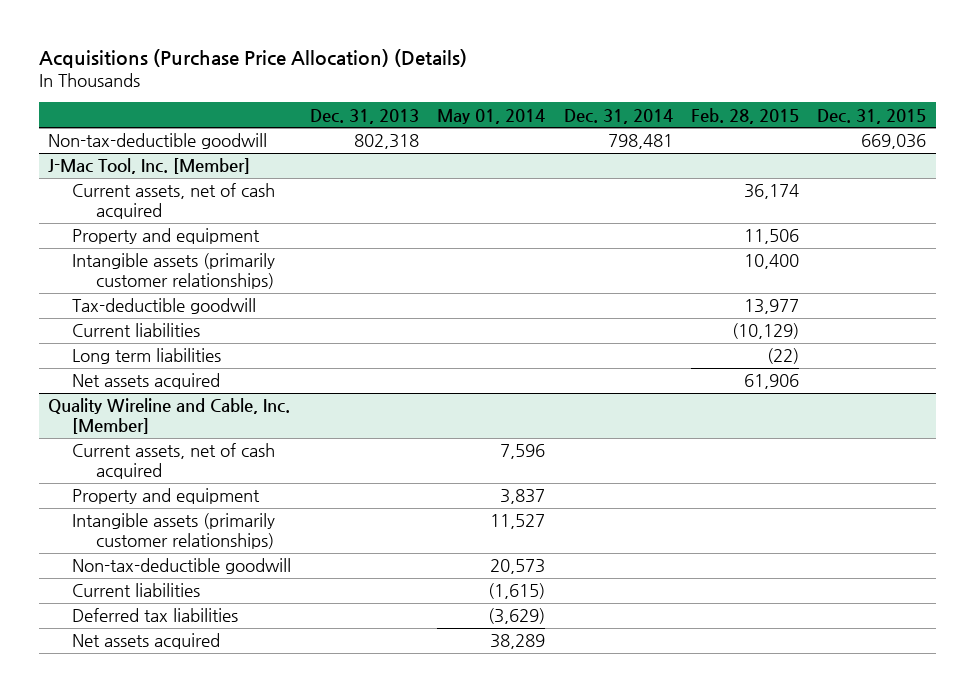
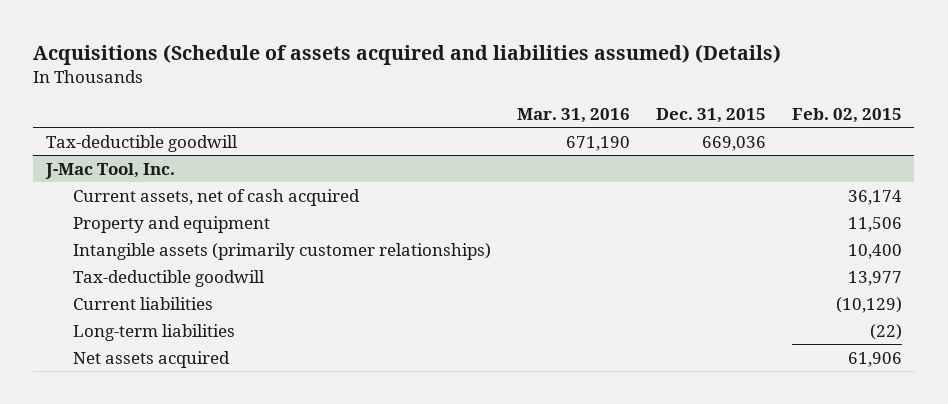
- Acquisitions (Purchase Price Allocation) (Details)
+ Acquisitions (Schedule of assets acquired and liabilities assumed) (Details)
- | Dec. 31, 2013 | May 01, 2014 | Dec. 31, 2014 | Feb. 28, 2015 | Dec. 31, 2015
+ | Mar. 31, 2016 | Dec. 31, 2015 | Feb. 02, 2015
- Non-tax-deductible goodwill | 802,318 | | 798,481 | | 669,036
- J-Mac Tool, Inc. [Member]
+ Tax-deductible goodwill | 671,190 | 669,036 |
+ J-Mac Tool, Inc.
- Long term liabilities | | | | (22) |
+ Long-term liabilities | | | (22)
- Quality Wireline and Cable, Inc. [Member]
- Current assets, net of cash acquired | | 7,596 | | |
- Property and equipment | | 3,837 | | |
- Intangible assets (primarily customer relationships) | | 11,527 | | |
- Non-tax-deductible goodwill | | 20,573 | | |
- Current liabilities | | (1,615) | | |
- Deferred tax liabilities | | (3,629) | | |
- Net assets acquired | | 38,289 | | |

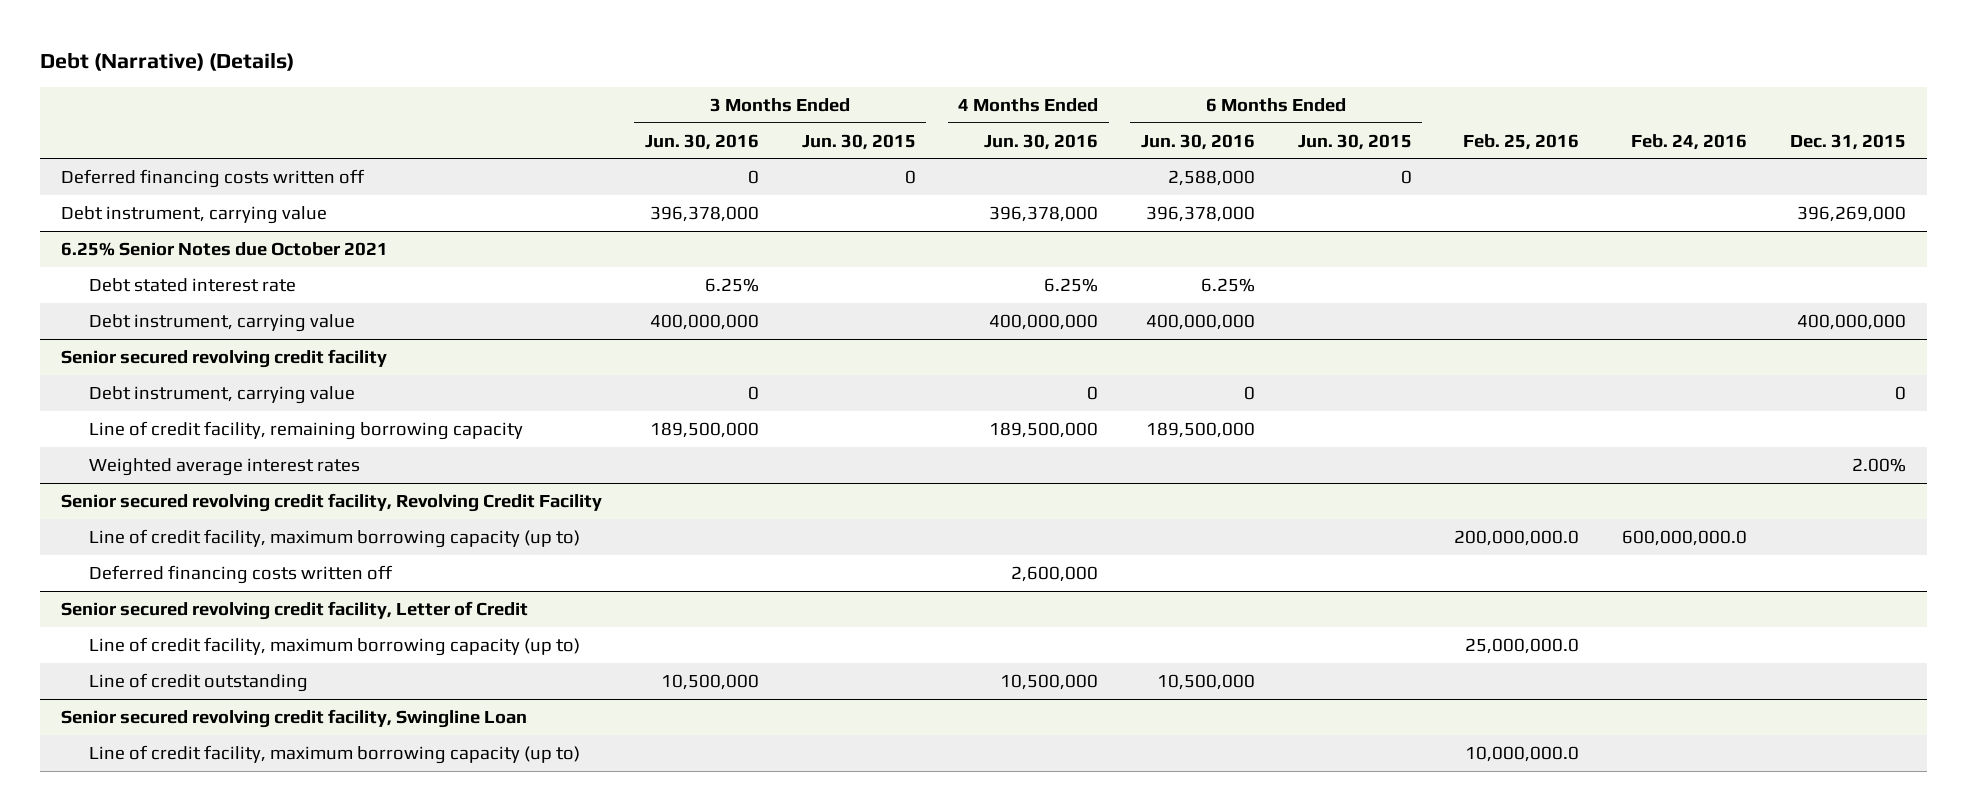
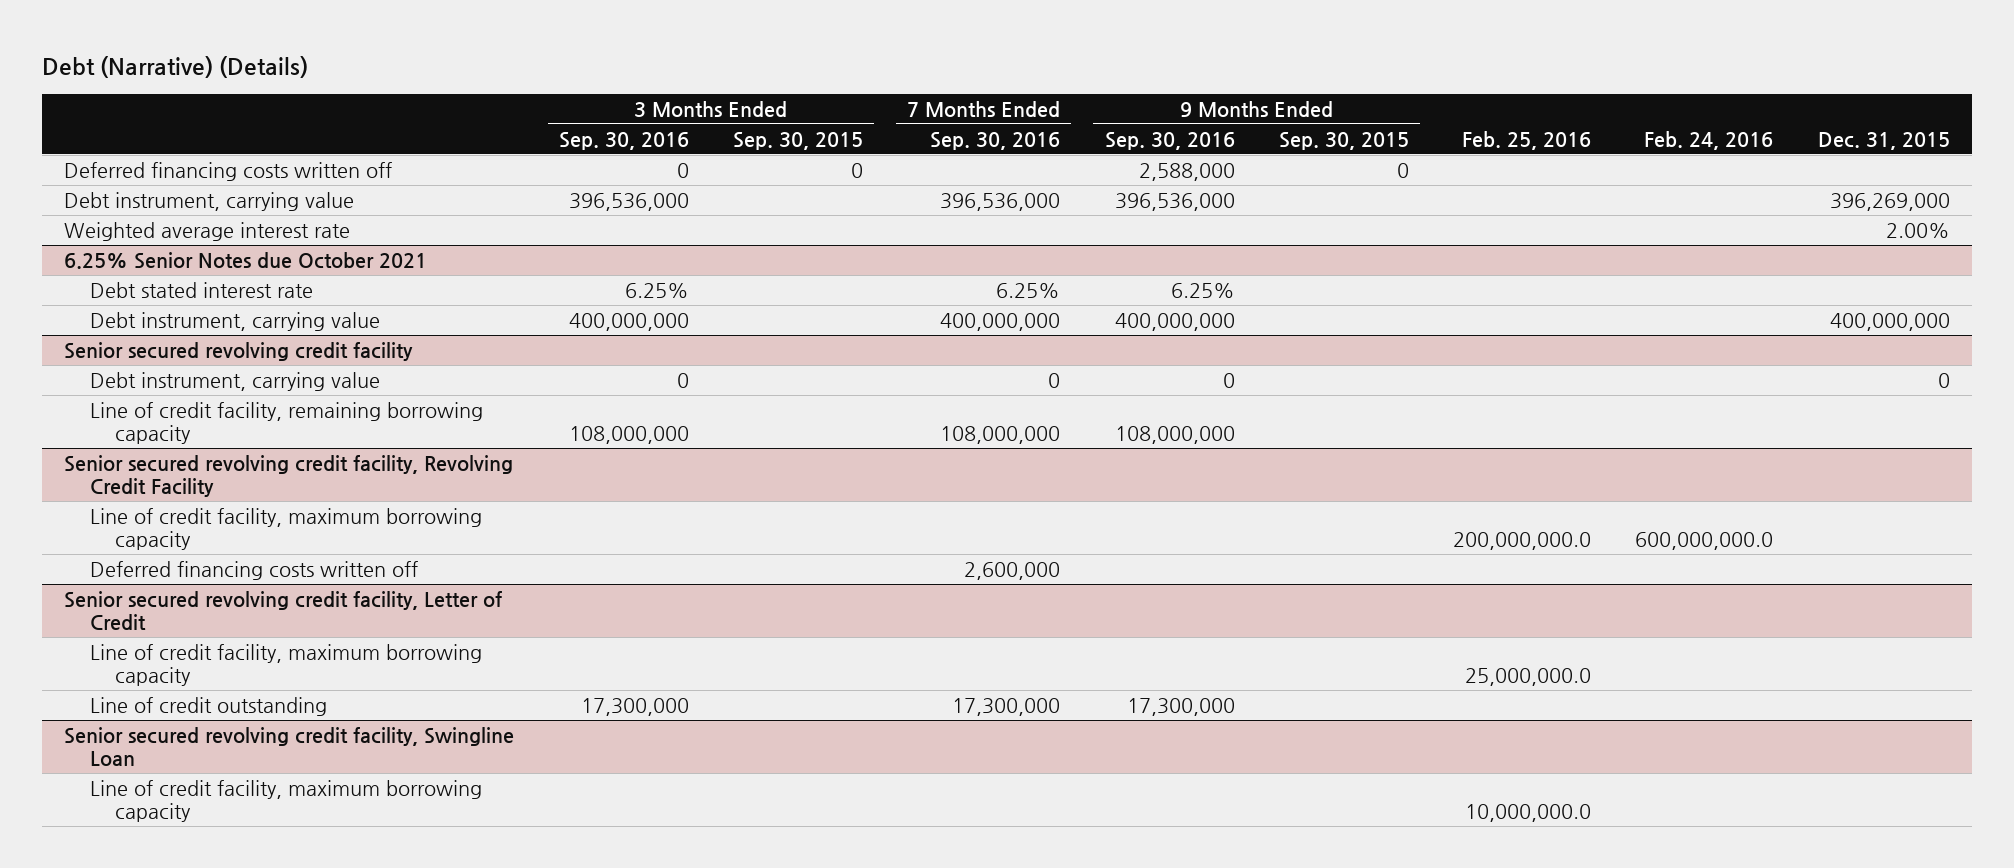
- | 3 Months Ended Jun. 30, 2016 | 3 Months Ended Jun. 30, 2015 | 4 Months Ended Jun. 30, 2016 | 6 Months Ended Jun. 30, 2016 | 6 Months Ended Jun. 30, 2015 | Feb. 25, 2016 | Feb. 24, 2016 | Dec. 31, 2015
+ | 3 Months Ended Sep. 30, 2016 | 3 Months Ended Sep. 30, 2015 | 7 Months Ended Sep. 30, 2016 | 9 Months Ended Sep. 30, 2016 | 9 Months Ended Sep. 30, 2015 | Feb. 25, 2016 | Feb. 24, 2016 | Dec. 31, 2015
+ Weighted average interest rate | | | | | | | | 2.00%
@ Senior secured revolving credit facility
- Weighted average interest rates | | | | | | | | 2.00%
@ Senior secured revolving credit facility, Revolving Credit Facility
- Line of credit facility, maximum borrowing capacity (up to) | | | | | | 200,000,000.0 | 600,000,000.0 |
+ Line of credit facility, maximum borrowing capacity | | | | | | 200,000,000.0 | 600,000,000.0 |
@ Senior secured revolving credit facility, Letter of Credit
- Line of credit facility, maximum borrowing capacity (up to) | | | | | | 25,000,000.0 | |
+ Line of credit facility, maximum borrowing capacity | | | | | | 25,000,000.0 | |
@ Senior secured revolving credit facility, Swingline Loan
- Line of credit facility, maximum borrowing capacity (up to) | | | | | | 10,000,000.0 | |
+ Line of credit facility, maximum borrowing capacity | | | | | | 10,000,000.0 | |

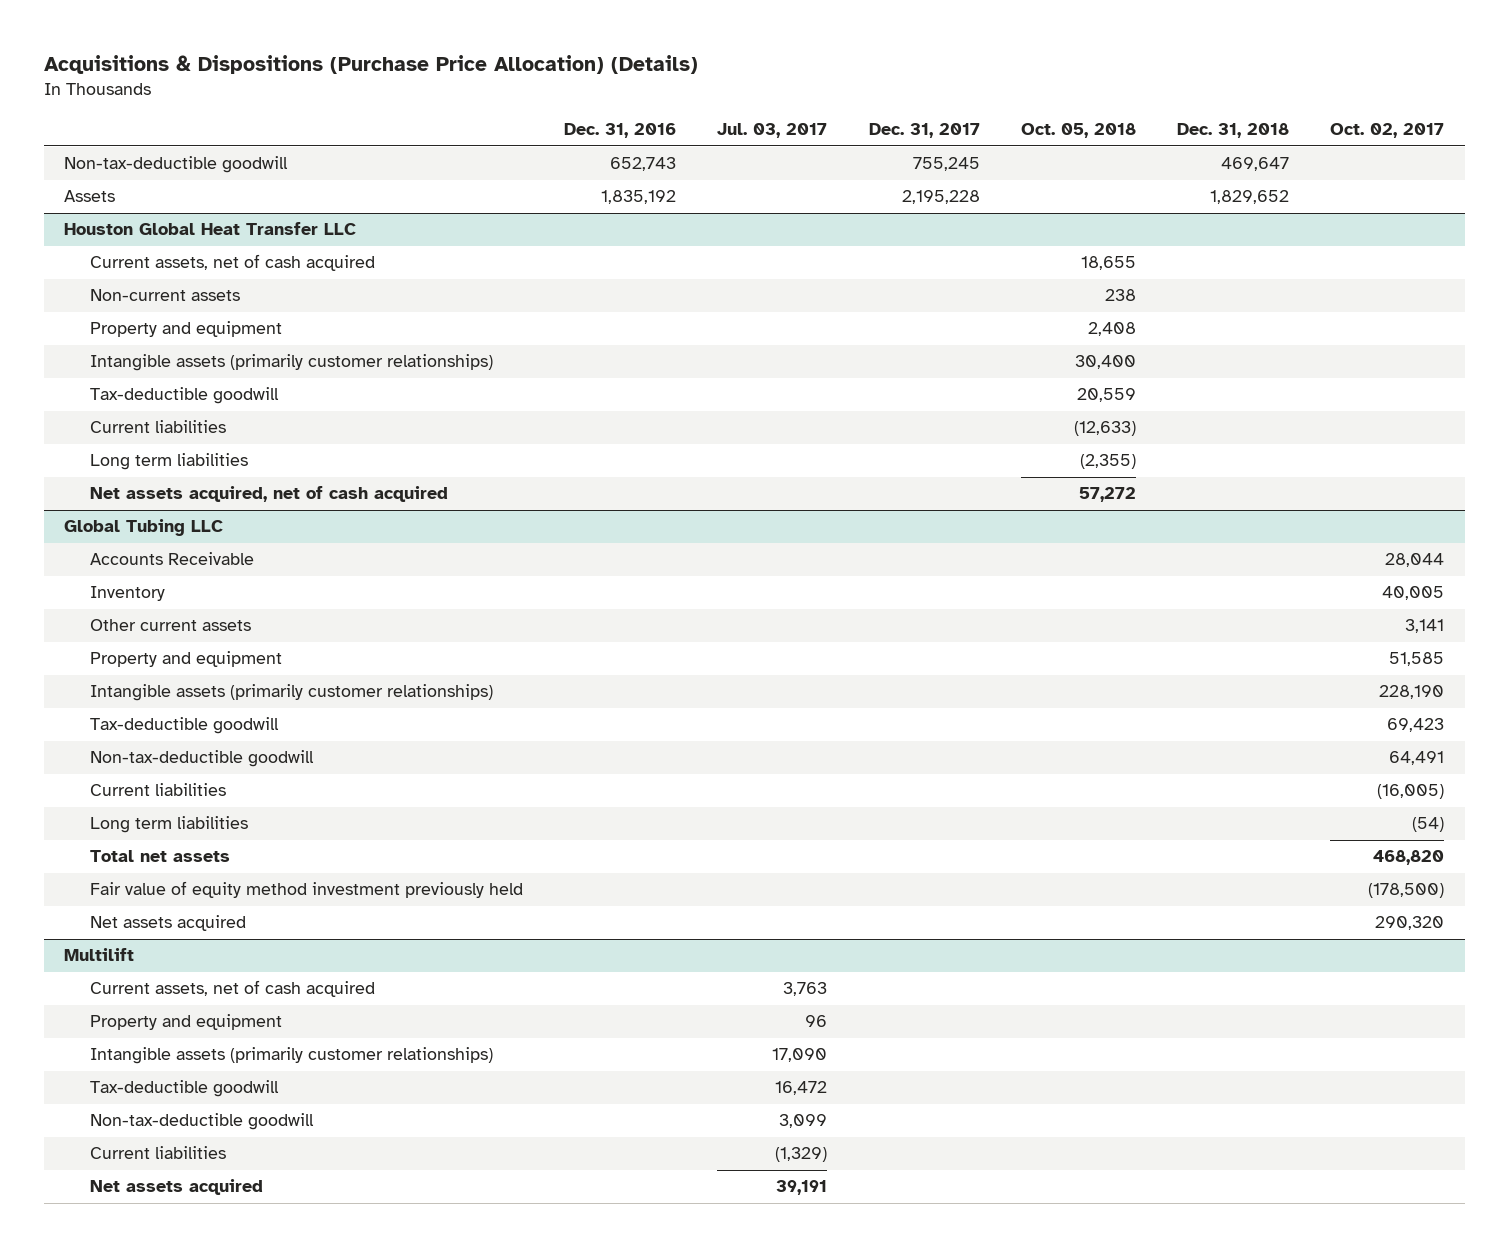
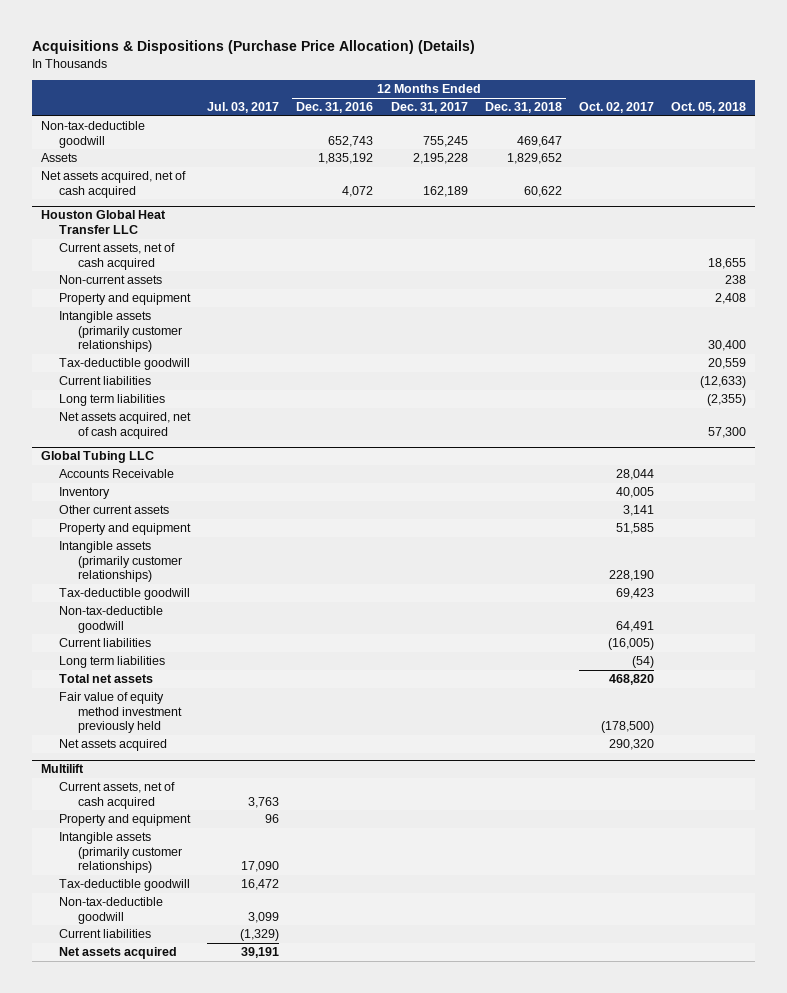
- | Dec. 31, 2016 | Jul. 03, 2017 | Dec. 31, 2017 | Oct. 05, 2018 | Dec. 31, 2018 | Oct. 02, 2017
+ | Jul. 03, 2017 | 12 Months Ended Dec. 31, 2016 | 12 Months Ended Dec. 31, 2017 | 12 Months Ended Dec. 31, 2018 | Oct. 02, 2017 | Oct. 05, 2018
+ Net assets acquired, net of cash acquired | | 4,072 | 162,189 | 60,622 | |
@ Houston Global Heat Transfer LLC
- Net assets acquired, net of cash acquired | | | | 57,272 | |
+ Net assets acquired, net of cash acquired | | | | | | 57,300

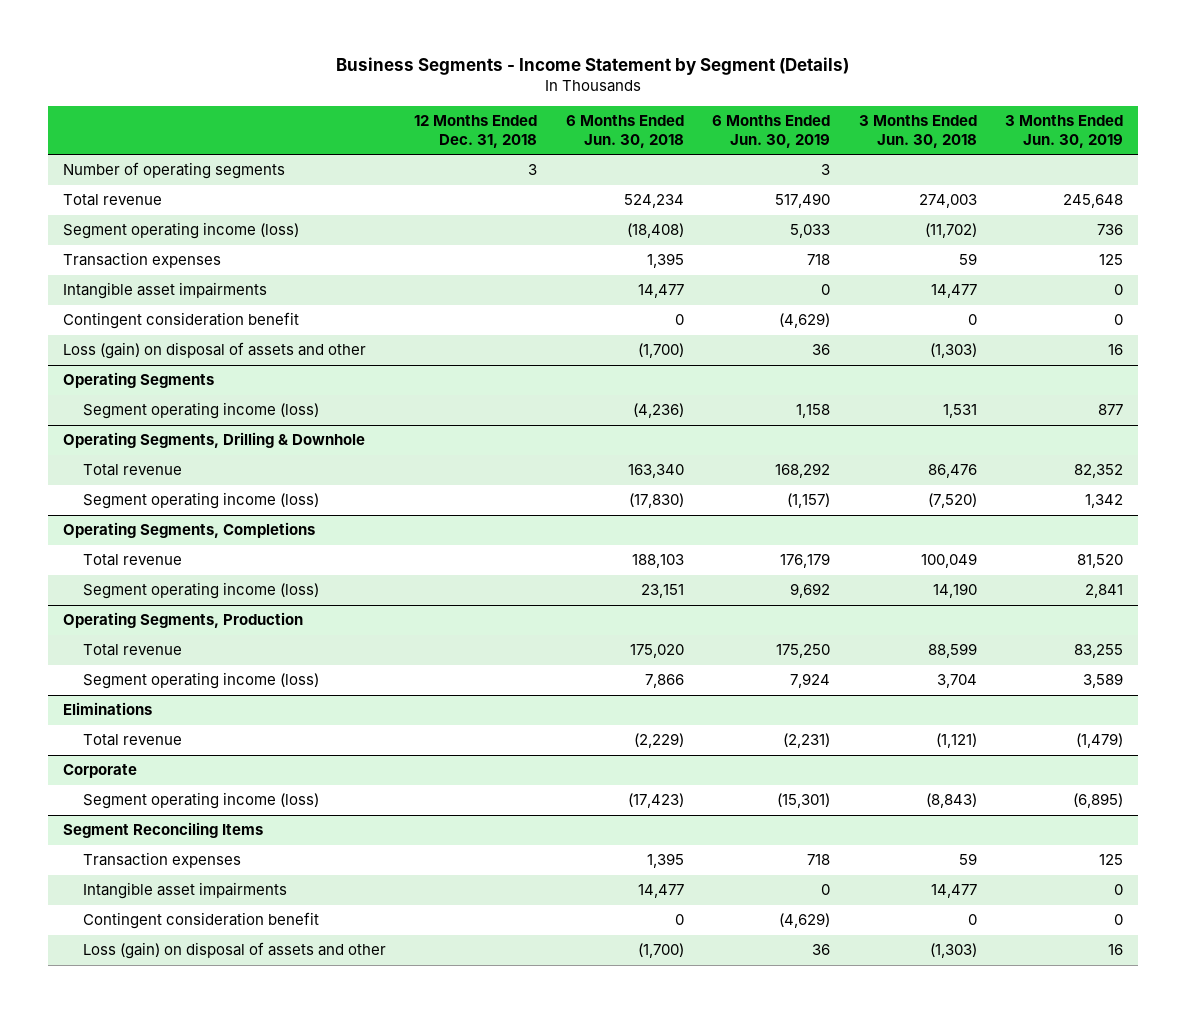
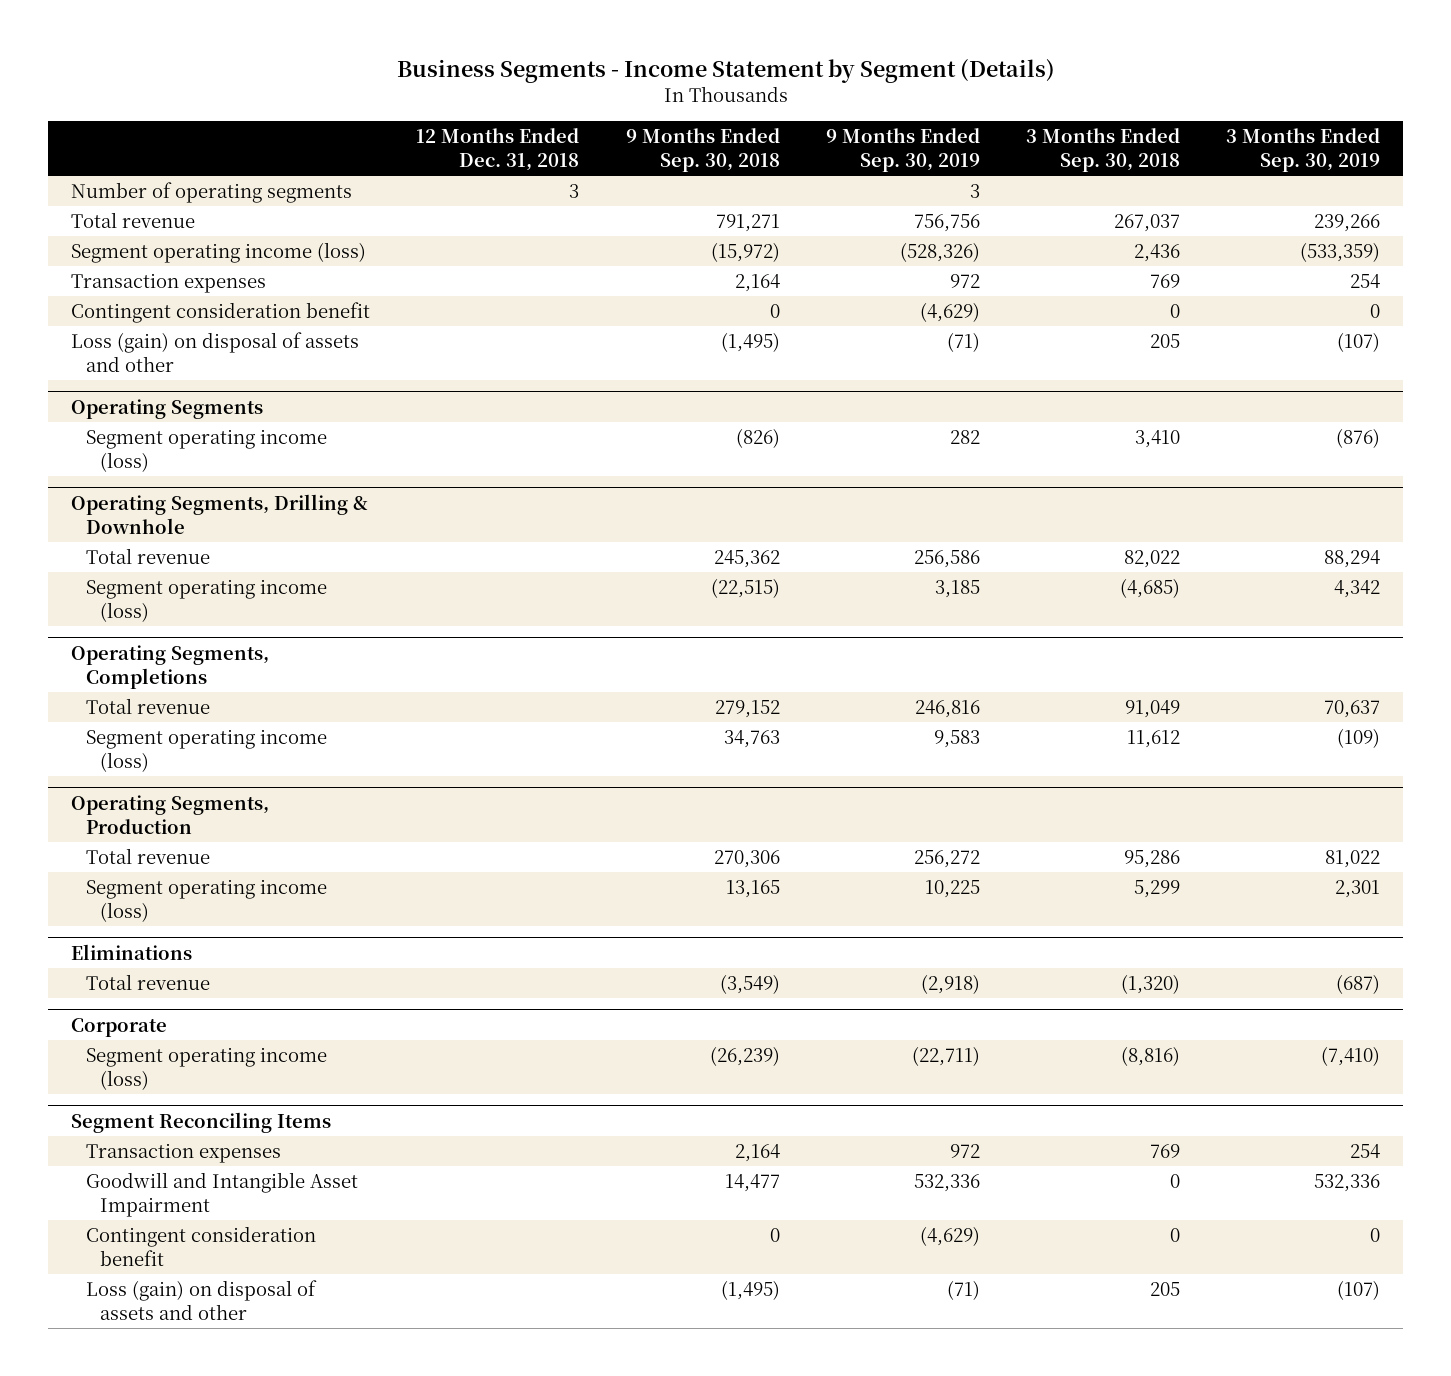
- | 12 Months Ended Dec. 31, 2018 | 6 Months Ended Jun. 30, 2018 | 6 Months Ended Jun. 30, 2019 | 3 Months Ended Jun. 30, 2018 | 3 Months Ended Jun. 30, 2019
+ | 12 Months Ended Dec. 31, 2018 | 9 Months Ended Sep. 30, 2018 | 9 Months Ended Sep. 30, 2019 | 3 Months Ended Sep. 30, 2018 | 3 Months Ended Sep. 30, 2019
- Intangible asset impairments | | 14,477 | 0 | 14,477 | 0
@ Segment Reconciling Items
- Intangible asset impairments | | 14,477 | 0 | 14,477 | 0
+ Goodwill and Intangible Asset Impairment | | 14,477 | 532,336 | 0 | 532,336

